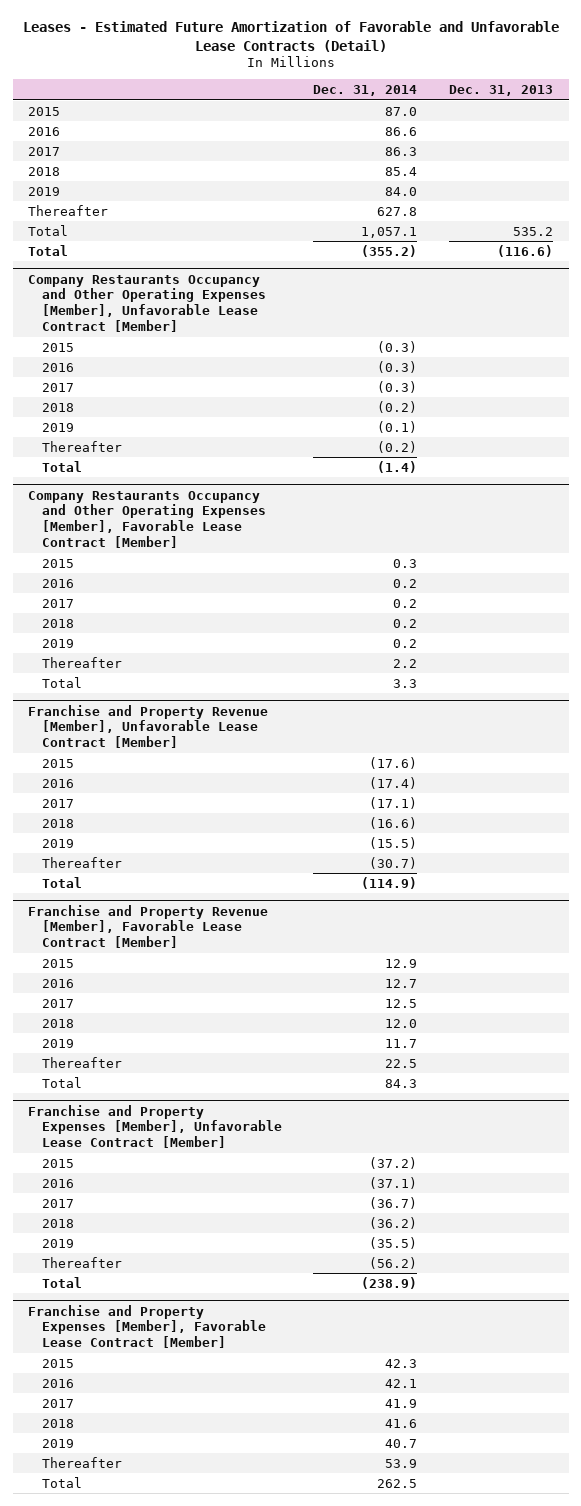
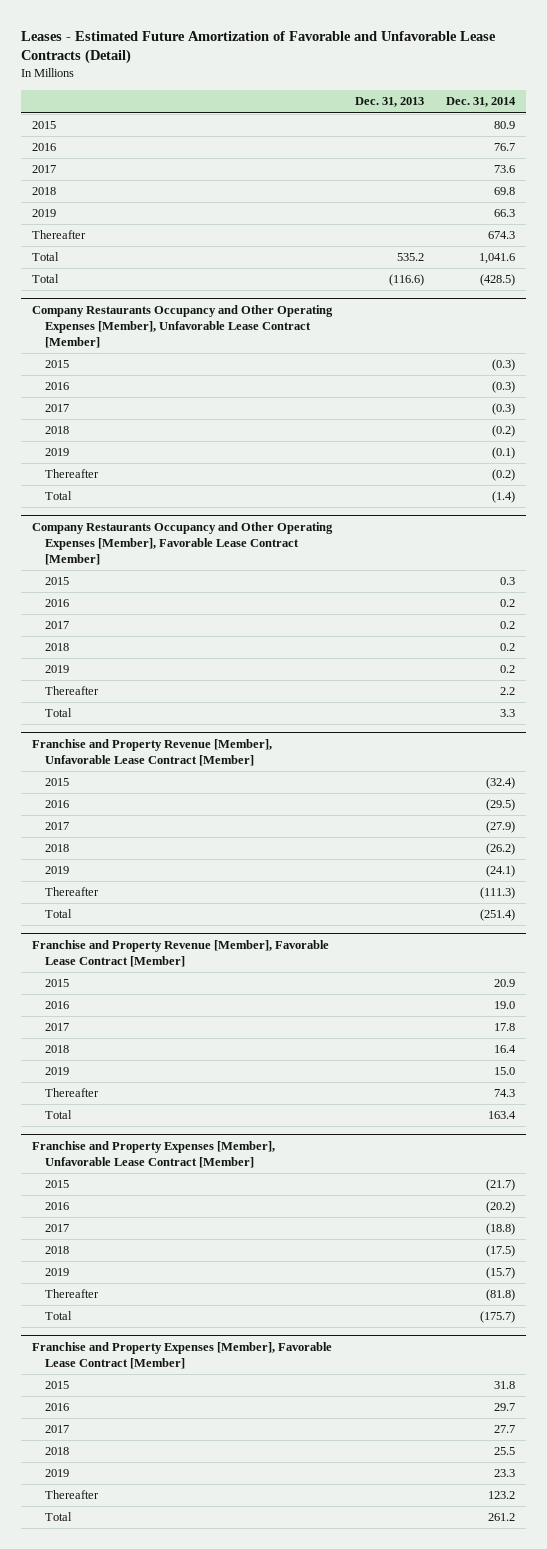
- | Dec. 31, 2014 | Dec. 31, 2013
+ | Dec. 31, 2013 | Dec. 31, 2014
- 2015 | 87.0 |
- 2016 | 86.6 |
- 2017 | 86.3 |
- 2018 | 85.4 |
- 2019 | 84.0 |
- Thereafter | 627.8 |
- Total | 1,057.1 | 535.2
- Total | (355.2) | (116.6)
+ 2015 | | 80.9
+ 2016 | | 76.7
+ 2017 | | 73.6
+ 2018 | | 69.8
+ 2019 | | 66.3
+ Thereafter | | 674.3
+ Total | 535.2 | 1,041.6
+ Total | (116.6) | (428.5)
@ Franchise and Property Revenue [Member], Unfavorable Lease Contract [Member]
- 2015 | (17.6) |
- 2016 | (17.4) |
- 2017 | (17.1) |
- 2018 | (16.6) |
- 2019 | (15.5) |
- Thereafter | (30.7) |
- Total | (114.9) |
+ 2015 | | (32.4)
+ 2016 | | (29.5)
+ 2017 | | (27.9)
+ 2018 | | (26.2)
+ 2019 | | (24.1)
+ Thereafter | | (111.3)
+ Total | | (251.4)
@ Franchise and Property Revenue [Member], Favorable Lease Contract [Member]
- 2015 | 12.9 |
- 2016 | 12.7 |
- 2017 | 12.5 |
- 2018 | 12.0 |
- 2019 | 11.7 |
- Thereafter | 22.5 |
- Total | 84.3 |
+ 2015 | | 20.9
+ 2016 | | 19.0
+ 2017 | | 17.8
+ 2018 | | 16.4
+ 2019 | | 15.0
+ Thereafter | | 74.3
+ Total | | 163.4
@ Franchise and Property Expenses [Member], Unfavorable Lease Contract [Member]
- 2015 | (37.2) |
- 2016 | (37.1) |
- 2017 | (36.7) |
- 2018 | (36.2) |
- 2019 | (35.5) |
- Thereafter | (56.2) |
- Total | (238.9) |
+ 2015 | | (21.7)
+ 2016 | | (20.2)
+ 2017 | | (18.8)
+ 2018 | | (17.5)
+ 2019 | | (15.7)
+ Thereafter | | (81.8)
+ Total | | (175.7)
@ Franchise and Property Expenses [Member], Favorable Lease Contract [Member]
- 2015 | 42.3 |
- 2016 | 42.1 |
- 2017 | 41.9 |
- 2018 | 41.6 |
- 2019 | 40.7 |
- Thereafter | 53.9 |
- Total | 262.5 |
+ 2015 | | 31.8
+ 2016 | | 29.7
+ 2017 | | 27.7
+ 2018 | | 25.5
+ 2019 | | 23.3
+ Thereafter | | 123.2
+ Total | | 261.2

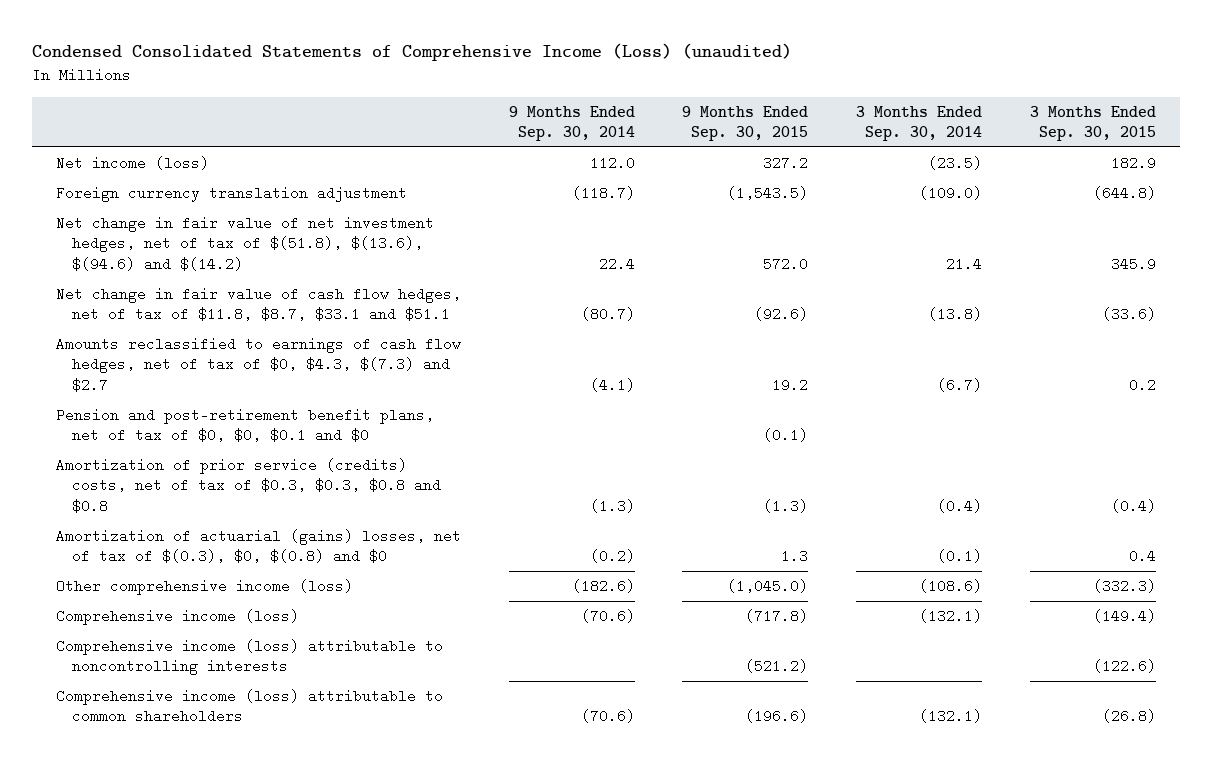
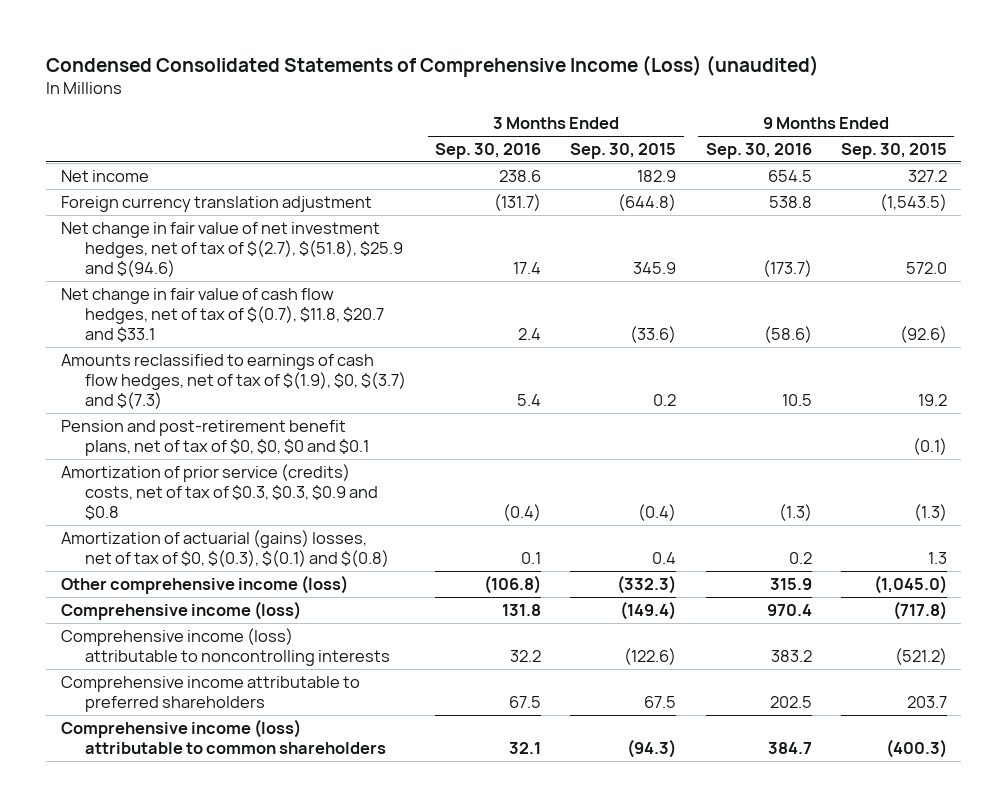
- | 9 Months Ended Sep. 30, 2014 | 9 Months Ended Sep. 30, 2015 | 3 Months Ended Sep. 30, 2014 | 3 Months Ended Sep. 30, 2015
+ | 3 Months Ended Sep. 30, 2016 | 3 Months Ended Sep. 30, 2015 | 9 Months Ended Sep. 30, 2016 | 9 Months Ended Sep. 30, 2015
- Net income (loss) | 112.0 | 327.2 | (23.5) | 182.9
+ Net income | 238.6 | 182.9 | 654.5 | 327.2
- Net change in fair value of net investment hedges, net of tax of $(51.8), $(13.6), $(94.6) and $(14.2) | 22.4 | 572.0 | 21.4 | 345.9
- Net change in fair value of cash flow hedges, net of tax of $11.8, $8.7, $33.1 and $51.1 | (80.7) | (92.6) | (13.8) | (33.6)
- Amounts reclassified to earnings of cash flow hedges, net of tax of $0, $4.3, $(7.3) and $2.7 | (4.1) | 19.2 | (6.7) | 0.2
- Pension and post-retirement benefit plans, net of tax of $0, $0, $0.1 and $0 | | (0.1) | |
- Amortization of prior service (credits) costs, net of tax of $0.3, $0.3, $0.8 and $0.8 | (1.3) | (1.3) | (0.4) | (0.4)
- Amortization of actuarial (gains) losses, net of tax of $(0.3), $0, $(0.8) and $0 | (0.2) | 1.3 | (0.1) | 0.4
+ Net change in fair value of net investment hedges, net of tax of $(2.7), $(51.8), $25.9 and $(94.6) | 17.4 | 345.9 | (173.7) | 572.0
+ Net change in fair value of cash flow hedges, net of tax of $(0.7), $11.8, $20.7 and $33.1 | 2.4 | (33.6) | (58.6) | (92.6)
+ Amounts reclassified to earnings of cash flow hedges, net of tax of $(1.9), $0, $(3.7) and $(7.3) | 5.4 | 0.2 | 10.5 | 19.2
+ Pension and post-retirement benefit plans, net of tax of $0, $0, $0 and $0.1 | | | | (0.1)
+ Amortization of prior service (credits) costs, net of tax of $0.3, $0.3, $0.9 and $0.8 | (0.4) | (0.4) | (1.3) | (1.3)
+ Amortization of actuarial (gains) losses, net of tax of $0, $(0.3), $(0.1) and $(0.8) | 0.1 | 0.4 | 0.2 | 1.3
- Comprehensive income (loss) attributable to common shareholders | (70.6) | (196.6) | (132.1) | (26.8)
+ Comprehensive income attributable to preferred shareholders | 67.5 | 67.5 | 202.5 | 203.7
+ Comprehensive income (loss) attributable to common shareholders | 32.1 | (94.3) | 384.7 | (400.3)

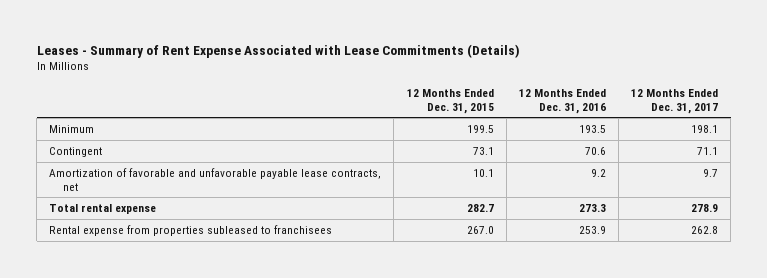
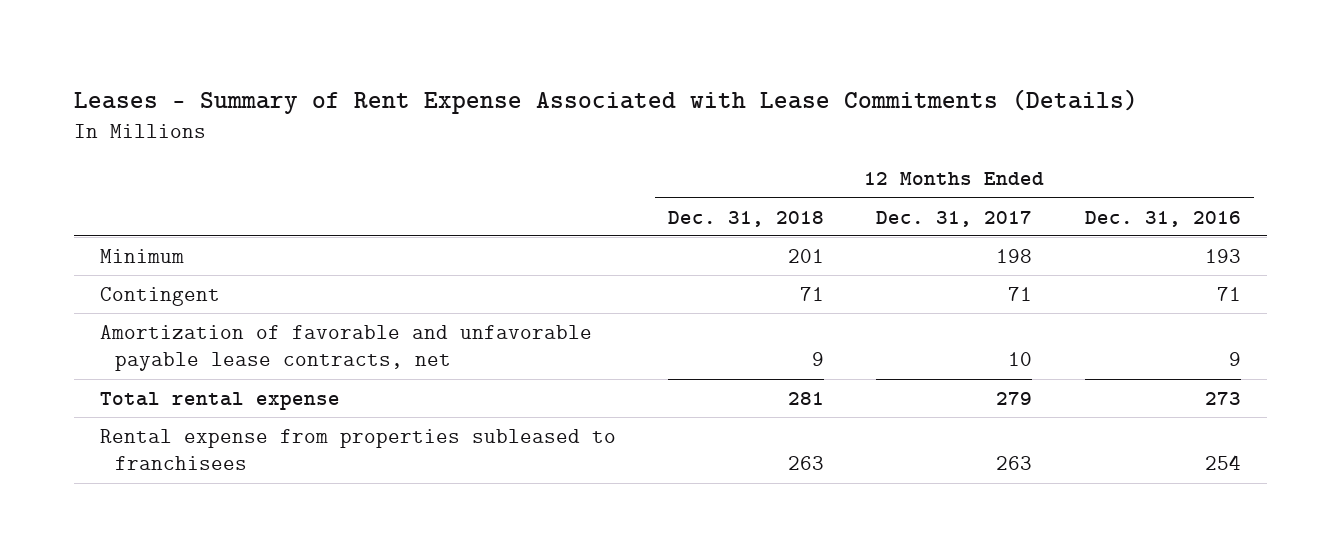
- | 12 Months Ended Dec. 31, 2015 | 12 Months Ended Dec. 31, 2016 | 12 Months Ended Dec. 31, 2017
+ | 12 Months Ended Dec. 31, 2018 | 12 Months Ended Dec. 31, 2017 | 12 Months Ended Dec. 31, 2016
- Minimum | 199.5 | 193.5 | 198.1
- Contingent | 73.1 | 70.6 | 71.1
- Amortization of favorable and unfavorable payable lease contracts, net | 10.1 | 9.2 | 9.7
- Total rental expense | 282.7 | 273.3 | 278.9
- Rental expense from properties subleased to franchisees | 267.0 | 253.9 | 262.8
+ Minimum | 201 | 198 | 193
+ Contingent | 71 | 71 | 71
+ Amortization of favorable and unfavorable payable lease contracts, net | 9 | 10 | 9
+ Total rental expense | 281 | 279 | 273
+ Rental expense from properties subleased to franchisees | 263 | 263 | 254

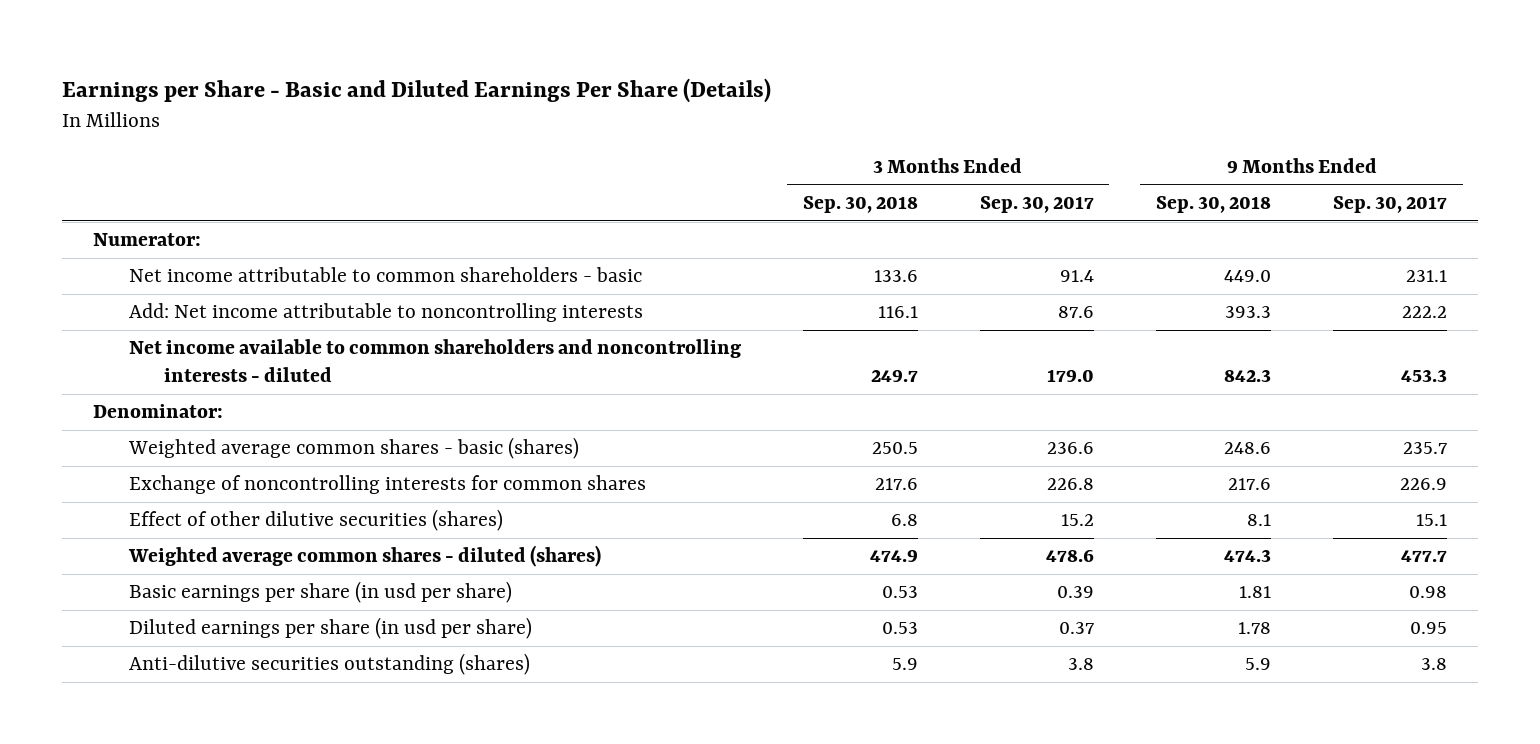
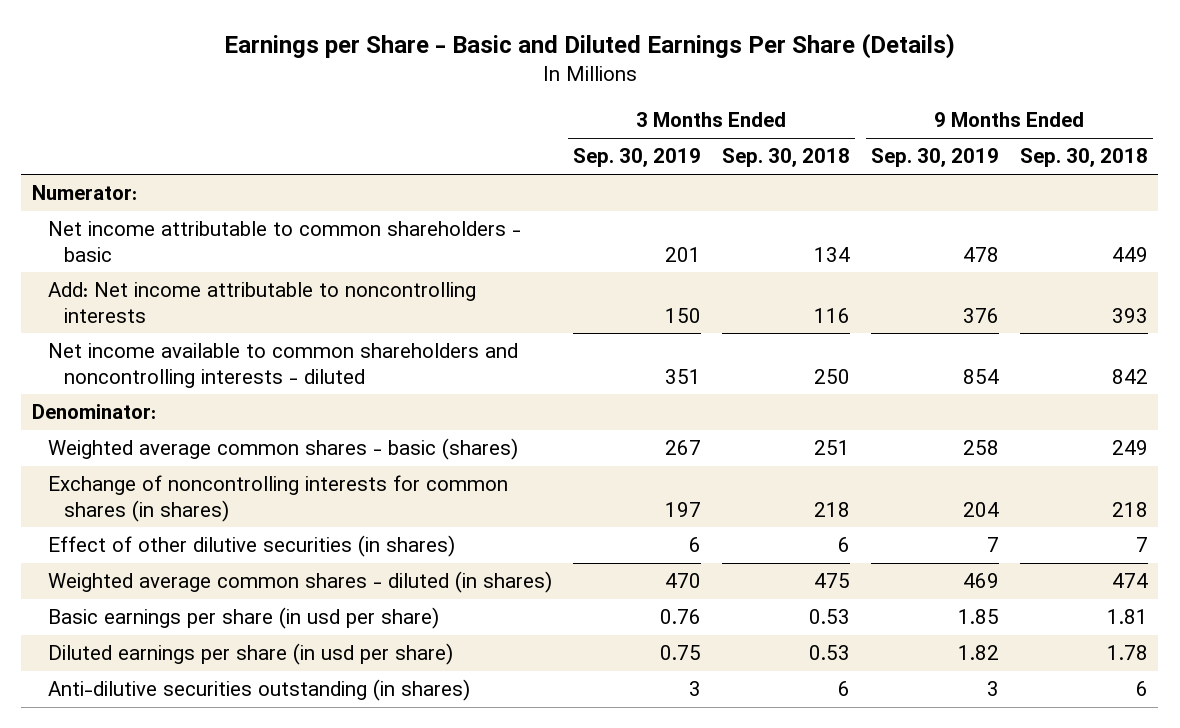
- | 3 Months Ended Sep. 30, 2018 | 3 Months Ended Sep. 30, 2017 | 9 Months Ended Sep. 30, 2018 | 9 Months Ended Sep. 30, 2017
+ | 3 Months Ended Sep. 30, 2019 | 3 Months Ended Sep. 30, 2018 | 9 Months Ended Sep. 30, 2019 | 9 Months Ended Sep. 30, 2018
- Net income attributable to common shareholders - basic | 133.6 | 91.4 | 449.0 | 231.1
- Add: Net income attributable to noncontrolling interests | 116.1 | 87.6 | 393.3 | 222.2
- Net income available to common shareholders and noncontrolling interests - diluted | 249.7 | 179.0 | 842.3 | 453.3
+ Net income attributable to common shareholders - basic | 201 | 134 | 478 | 449
+ Add: Net income attributable to noncontrolling interests | 150 | 116 | 376 | 393
+ Net income available to common shareholders and noncontrolling interests - diluted | 351 | 250 | 854 | 842
- Weighted average common shares - basic (shares) | 250.5 | 236.6 | 248.6 | 235.7
- Exchange of noncontrolling interests for common shares | 217.6 | 226.8 | 217.6 | 226.9
- Effect of other dilutive securities (shares) | 6.8 | 15.2 | 8.1 | 15.1
- Weighted average common shares - diluted (shares) | 474.9 | 478.6 | 474.3 | 477.7
+ Weighted average common shares - basic (shares) | 267 | 251 | 258 | 249
+ Exchange of noncontrolling interests for common shares (in shares) | 197 | 218 | 204 | 218
+ Effect of other dilutive securities (in shares) | 6 | 6 | 7 | 7
+ Weighted average common shares - diluted (in shares) | 470 | 475 | 469 | 474
- Anti-dilutive securities outstanding (shares) | 5.9 | 3.8 | 5.9 | 3.8
+ Anti-dilutive securities outstanding (in shares) | 3 | 6 | 3 | 6

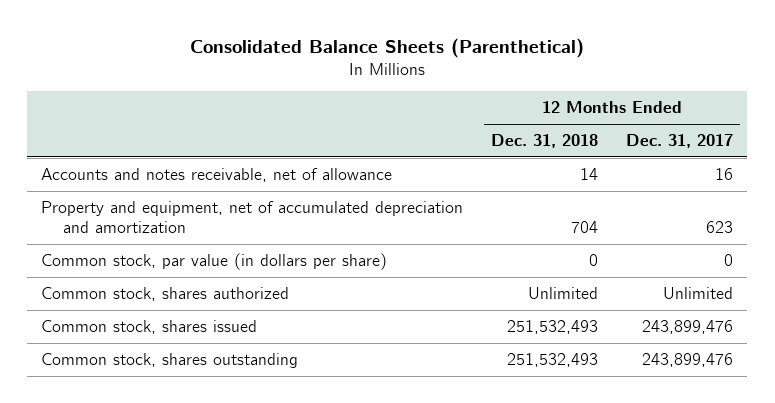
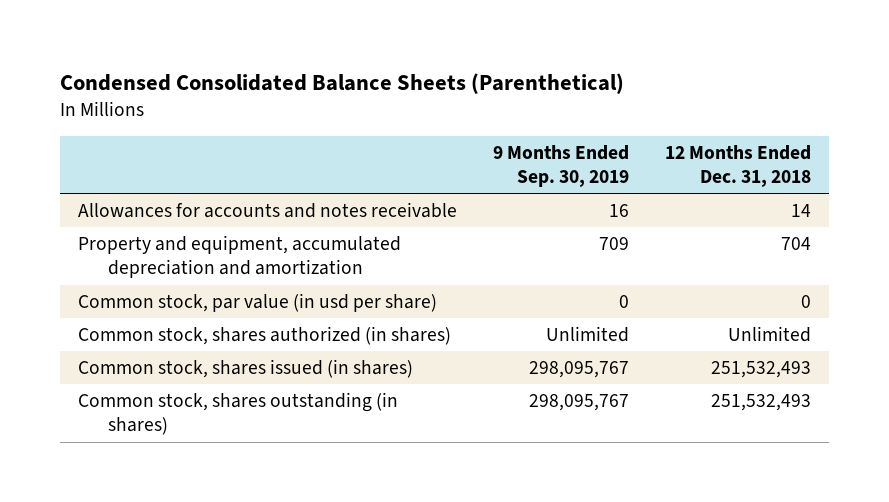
- Consolidated Balance Sheets (Parenthetical)
+ Condensed Consolidated Balance Sheets (Parenthetical)
- | 12 Months Ended Dec. 31, 2018 | 12 Months Ended Dec. 31, 2017
+ | 9 Months Ended Sep. 30, 2019 | 12 Months Ended Dec. 31, 2018
- Accounts and notes receivable, net of allowance | 14 | 16
- Property and equipment, net of accumulated depreciation and amortization | 704 | 623
- Common stock, par value (in dollars per share) | 0 | 0
- Common stock, shares authorized | Unlimited | Unlimited
- Common stock, shares issued | 251,532,493 | 243,899,476
- Common stock, shares outstanding | 251,532,493 | 243,899,476
+ Allowances for accounts and notes receivable | 16 | 14
+ Property and equipment, accumulated depreciation and amortization | 709 | 704
+ Common stock, par value (in usd per share) | 0 | 0
+ Common stock, shares authorized (in shares) | Unlimited | Unlimited
+ Common stock, shares issued (in shares) | 298,095,767 | 251,532,493
+ Common stock, shares outstanding (in shares) | 298,095,767 | 251,532,493

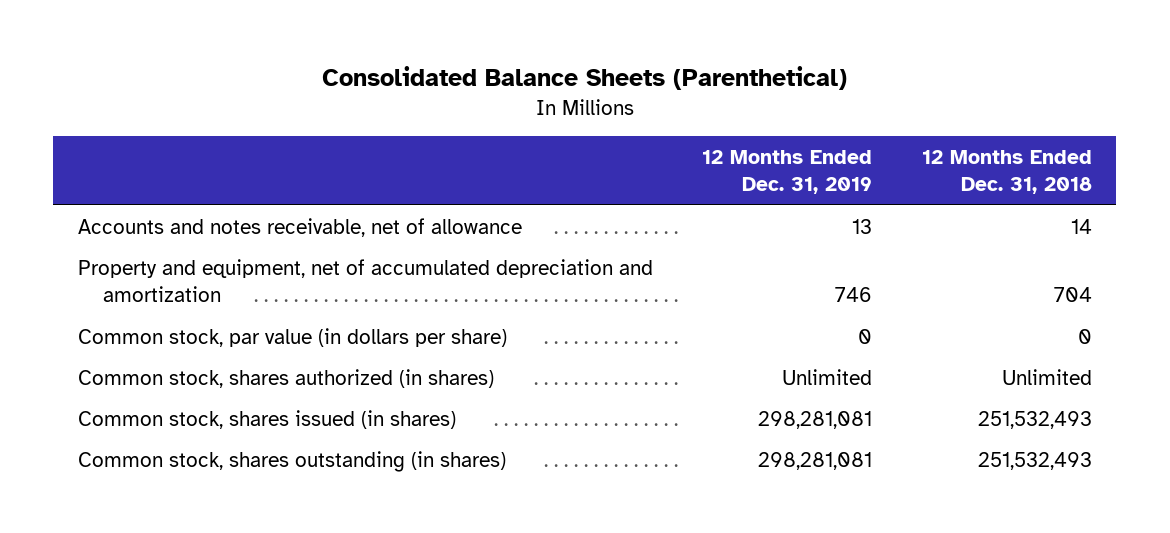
- Condensed Consolidated Balance Sheets (Parenthetical)
+ Consolidated Balance Sheets (Parenthetical)
- | 9 Months Ended Sep. 30, 2019 | 12 Months Ended Dec. 31, 2018
+ | 12 Months Ended Dec. 31, 2019 | 12 Months Ended Dec. 31, 2018
- Allowances for accounts and notes receivable | 16 | 14
- Property and equipment, accumulated depreciation and amortization | 709 | 704
- Common stock, par value (in usd per share) | 0 | 0
+ Accounts and notes receivable, net of allowance | 13 | 14
+ Property and equipment, net of accumulated depreciation and amortization | 746 | 704
+ Common stock, par value (in dollars per share) | 0 | 0

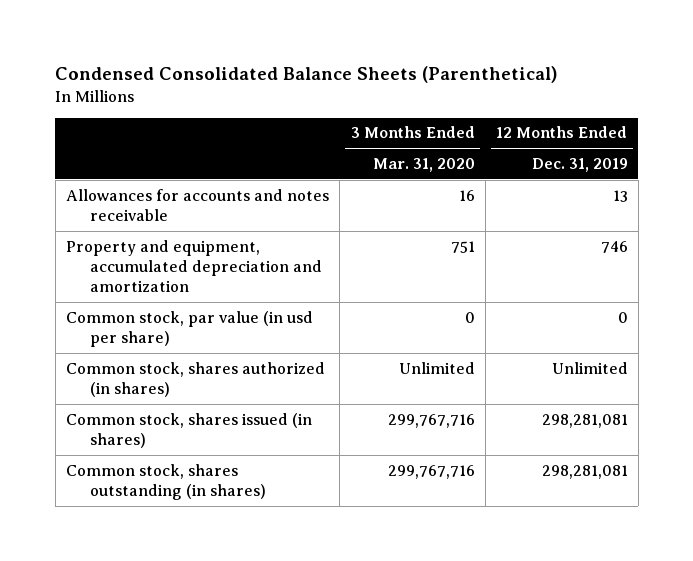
- Consolidated Balance Sheets (Parenthetical)
+ Condensed Consolidated Balance Sheets (Parenthetical)
- | 12 Months Ended Dec. 31, 2019 | 12 Months Ended Dec. 31, 2018
+ | 3 Months Ended Mar. 31, 2020 | 12 Months Ended Dec. 31, 2019
- Accounts and notes receivable, net of allowance | 13 | 14
- Property and equipment, net of accumulated depreciation and amortization | 746 | 704
- Common stock, par value (in dollars per share) | 0 | 0
+ Allowances for accounts and notes receivable | 16 | 13
+ Property and equipment, accumulated depreciation and amortization | 751 | 746
+ Common stock, par value (in usd per share) | 0 | 0

